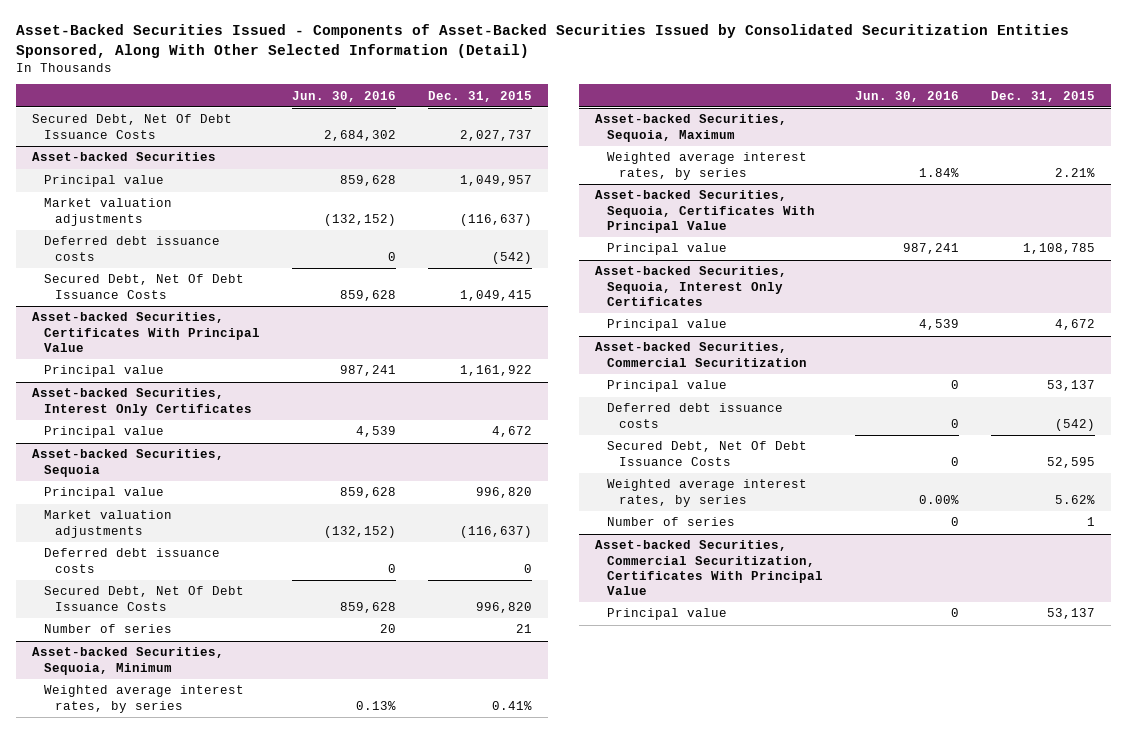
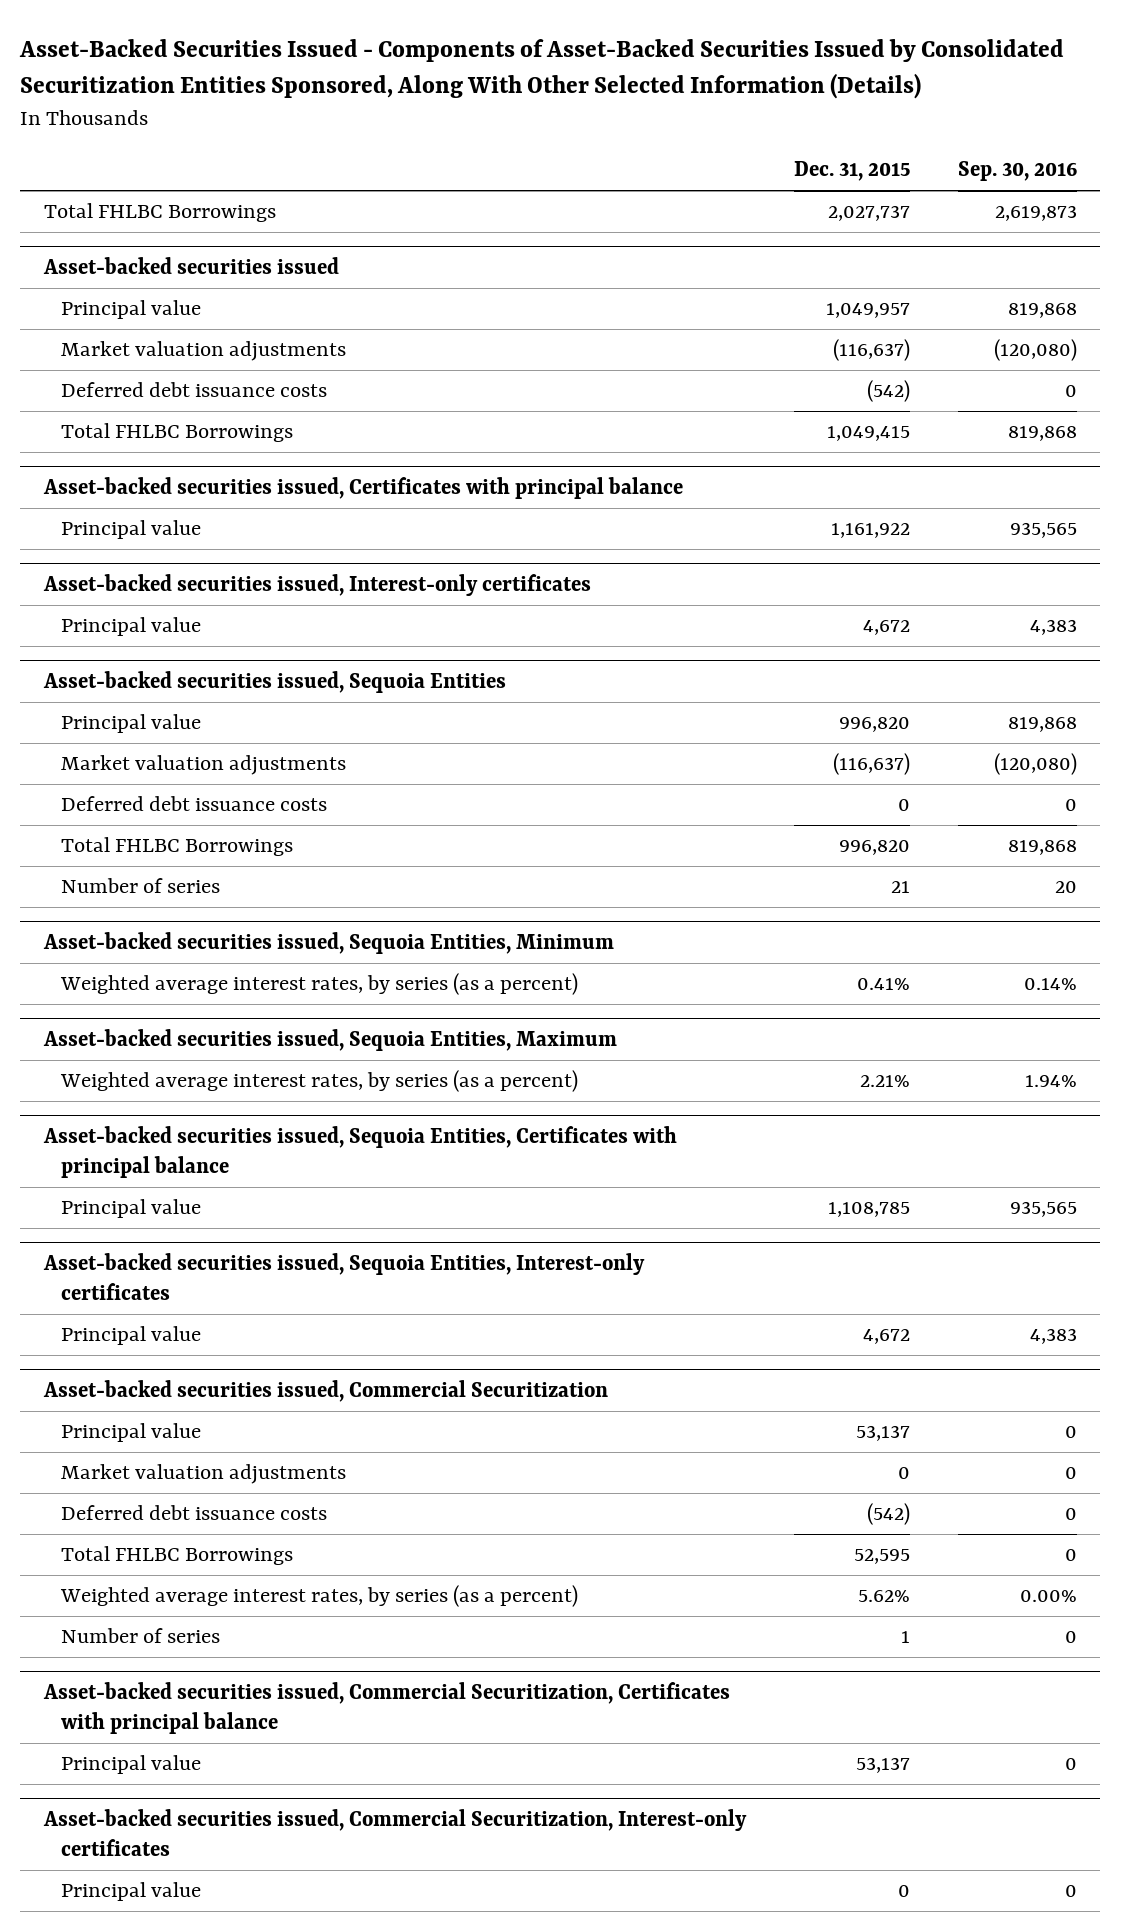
- Asset-Backed Securities Issued - Components of Asset-Backed Securities Issued by Consolidated Securitization Entities Sponsored, Along With Other Selected Information (Detail)
+ Asset-Backed Securities Issued - Components of Asset-Backed Securities Issued by Consolidated Securitization Entities Sponsored, Along With Other Selected Information (Details)
- | Jun. 30, 2016 | Dec. 31, 2015
+ | Dec. 31, 2015 | Sep. 30, 2016
- Secured Debt, Net Of Debt Issuance Costs | 2,684,302 | 2,027,737
- Asset-backed Securities
+ Total FHLBC Borrowings | 2,027,737 | 2,619,873
+ Asset-backed securities issued
- Secured Debt, Net Of Debt Issuance Costs | 859,628 | 1,049,415
- Asset-backed Securities, Certificates With Principal Value
+ Total FHLBC Borrowings | 1,049,415 | 819,868
+ Asset-backed securities issued, Certificates with principal balance
- Asset-backed Securities, Interest Only Certificates
+ Asset-backed securities issued, Interest-only certificates
- Asset-backed Securities, Sequoia
+ Asset-backed securities issued, Sequoia Entities
- Secured Debt, Net Of Debt Issuance Costs | 859,628 | 996,820
+ Total FHLBC Borrowings | 996,820 | 819,868
- Asset-backed Securities, Sequoia, Minimum
- Weighted average interest rates, by series | 0.13% | 0.41%
- Asset-backed Securities, Sequoia, Maximum
- Weighted average interest rates, by series | 1.84% | 2.21%
- Asset-backed Securities, Sequoia, Certificates With Principal Value
+ Asset-backed securities issued, Sequoia Entities, Minimum
+ Weighted average interest rates, by series (as a percent) | 0.41% | 0.14%
+ Asset-backed securities issued, Sequoia Entities, Maximum
+ Weighted average interest rates, by series (as a percent) | 2.21% | 1.94%
+ Asset-backed securities issued, Sequoia Entities, Certificates with principal balance
- Asset-backed Securities, Sequoia, Interest Only Certificates
+ Asset-backed securities issued, Sequoia Entities, Interest-only certificates
- Asset-backed Securities, Commercial Securitization
+ Asset-backed securities issued, Commercial Securitization
+ Market valuation adjustments | 0 | 0
- Secured Debt, Net Of Debt Issuance Costs | 0 | 52,595
- Weighted average interest rates, by series | 0.00% | 5.62%
+ Total FHLBC Borrowings | 52,595 | 0
+ Weighted average interest rates, by series (as a percent) | 5.62% | 0.00%
- Asset-backed Securities, Commercial Securitization, Certificates With Principal Value
+ Asset-backed securities issued, Commercial Securitization, Certificates with principal balance
+ Asset-backed securities issued, Commercial Securitization, Interest-only certificates
+ Principal value | 0 | 0

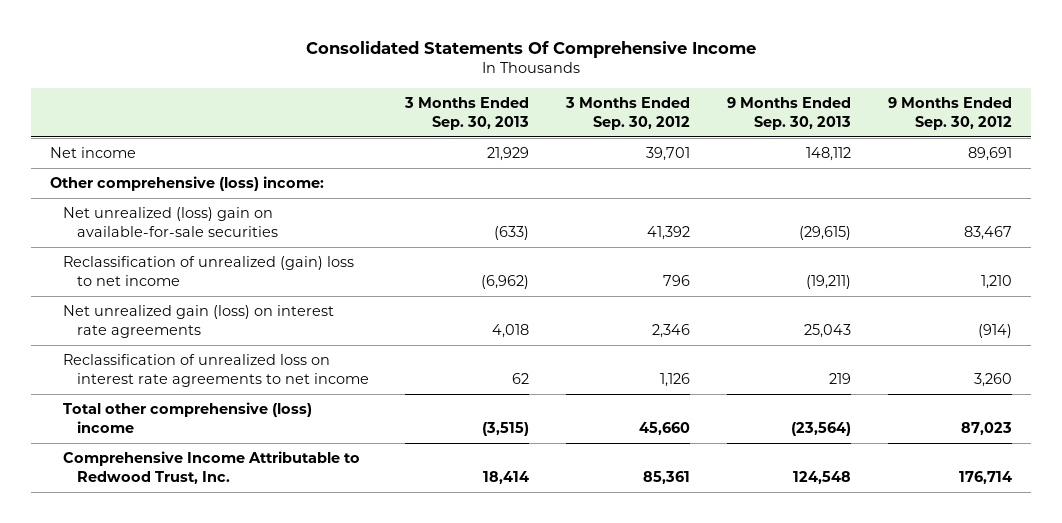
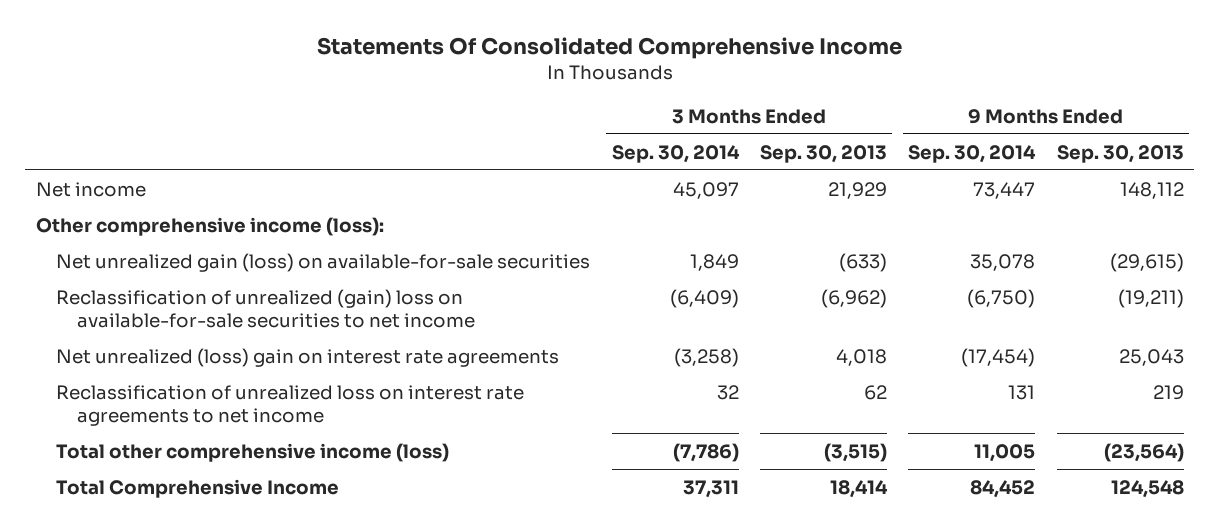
- Consolidated Statements Of Comprehensive Income
+ Statements Of Consolidated Comprehensive Income
- | 3 Months Ended Sep. 30, 2013 | 3 Months Ended Sep. 30, 2012 | 9 Months Ended Sep. 30, 2013 | 9 Months Ended Sep. 30, 2012
+ | 3 Months Ended Sep. 30, 2014 | 3 Months Ended Sep. 30, 2013 | 9 Months Ended Sep. 30, 2014 | 9 Months Ended Sep. 30, 2013
- Other comprehensive (loss) income:
- Net unrealized (loss) gain on available-for-sale securities | (633) | 41,392 | (29,615) | 83,467
- Reclassification of unrealized (gain) loss to net income | (6,962) | 796 | (19,211) | 1,210
- Net unrealized gain (loss) on interest rate agreements | 4,018 | 2,346 | 25,043 | (914)
+ Other comprehensive income (loss):
+ Net unrealized gain (loss) on available-for-sale securities | 1,849 | (633) | 35,078 | (29,615)
+ Reclassification of unrealized (gain) loss on available-for-sale securities to net income | (6,409) | (6,962) | (6,750) | (19,211)
+ Net unrealized (loss) gain on interest rate agreements | (3,258) | 4,018 | (17,454) | 25,043
- Total other comprehensive (loss) income | (3,515) | 45,660 | (23,564) | 87,023
- Comprehensive Income Attributable to Redwood Trust, Inc. | 18,414 | 85,361 | 124,548 | 176,714
+ Total other comprehensive income (loss) | (7,786) | (3,515) | 11,005 | (23,564)
+ Total Comprehensive Income | 37,311 | 18,414 | 84,452 | 124,548

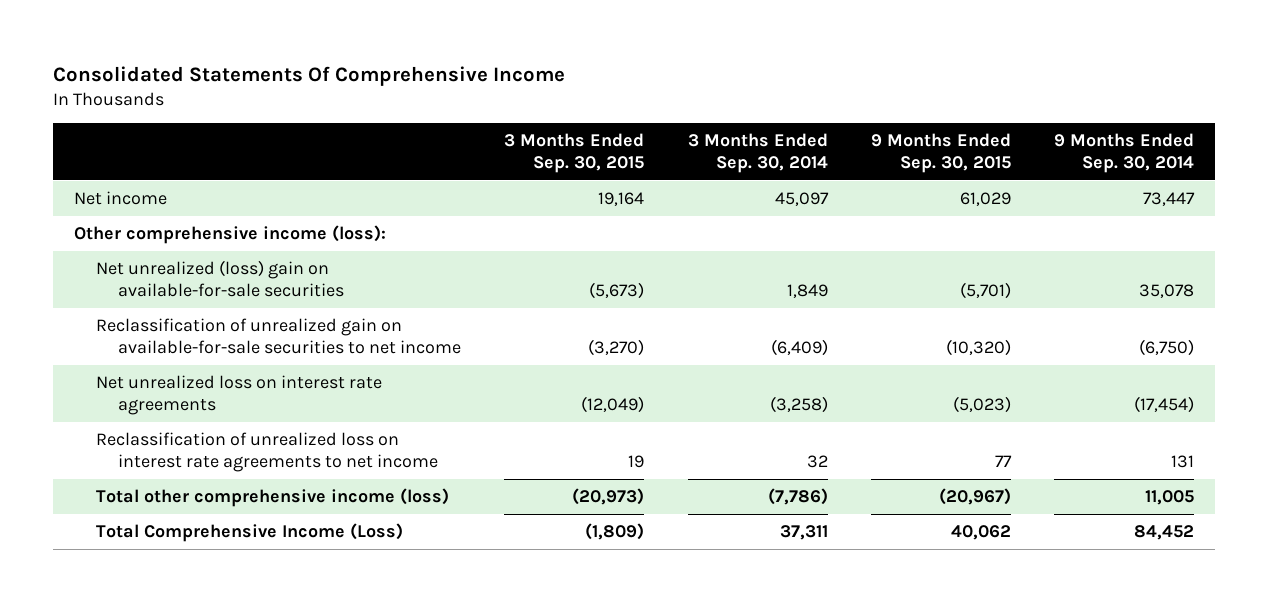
- Statements Of Consolidated Comprehensive Income
+ Consolidated Statements Of Comprehensive Income
- | 3 Months Ended Sep. 30, 2014 | 3 Months Ended Sep. 30, 2013 | 9 Months Ended Sep. 30, 2014 | 9 Months Ended Sep. 30, 2013
+ | 3 Months Ended Sep. 30, 2015 | 3 Months Ended Sep. 30, 2014 | 9 Months Ended Sep. 30, 2015 | 9 Months Ended Sep. 30, 2014
- Net unrealized gain (loss) on available-for-sale securities | 1,849 | (633) | 35,078 | (29,615)
- Reclassification of unrealized (gain) loss on available-for-sale securities to net income | (6,409) | (6,962) | (6,750) | (19,211)
- Net unrealized (loss) gain on interest rate agreements | (3,258) | 4,018 | (17,454) | 25,043
+ Net unrealized (loss) gain on available-for-sale securities | (5,673) | 1,849 | (5,701) | 35,078
+ Reclassification of unrealized gain on available-for-sale securities to net income | (3,270) | (6,409) | (10,320) | (6,750)
+ Net unrealized loss on interest rate agreements | (12,049) | (3,258) | (5,023) | (17,454)
- Total Comprehensive Income | 37,311 | 18,414 | 84,452 | 124,548
+ Total Comprehensive Income (Loss) | (1,809) | 37,311 | 40,062 | 84,452

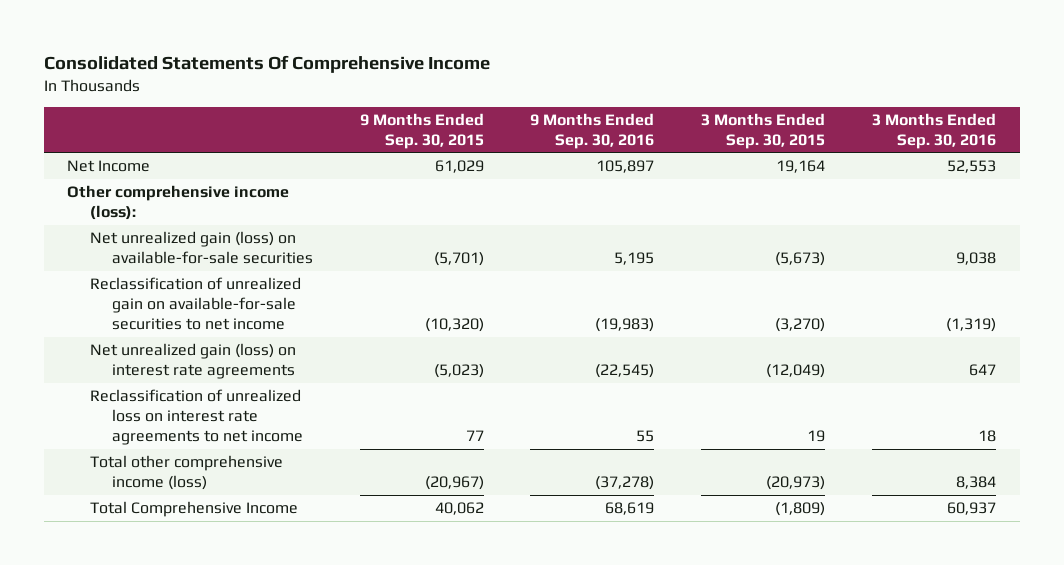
- | 3 Months Ended Sep. 30, 2015 | 3 Months Ended Sep. 30, 2014 | 9 Months Ended Sep. 30, 2015 | 9 Months Ended Sep. 30, 2014
+ | 9 Months Ended Sep. 30, 2015 | 9 Months Ended Sep. 30, 2016 | 3 Months Ended Sep. 30, 2015 | 3 Months Ended Sep. 30, 2016
- Net income | 19,164 | 45,097 | 61,029 | 73,447
+ Net Income | 61,029 | 105,897 | 19,164 | 52,553
- Net unrealized (loss) gain on available-for-sale securities | (5,673) | 1,849 | (5,701) | 35,078
+ Net unrealized gain (loss) on available-for-sale securities | (5,701) | 5,195 | (5,673) | 9,038
- Net unrealized loss on interest rate agreements | (12,049) | (3,258) | (5,023) | (17,454)
+ Net unrealized gain (loss) on interest rate agreements | (5,023) | (22,545) | (12,049) | 647
- Total Comprehensive Income (Loss) | (1,809) | 37,311 | 40,062 | 84,452
+ Total Comprehensive Income | 40,062 | 68,619 | (1,809) | 60,937

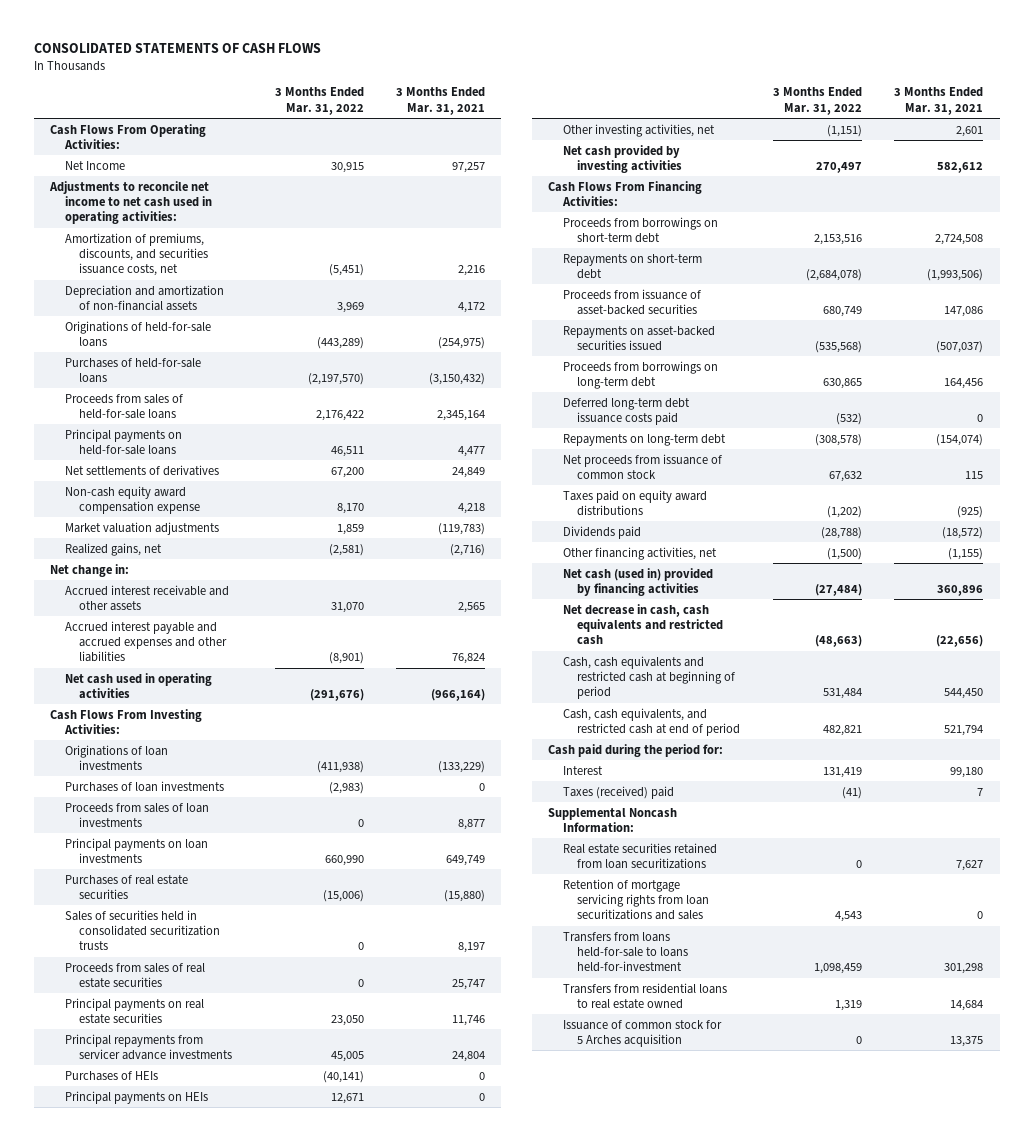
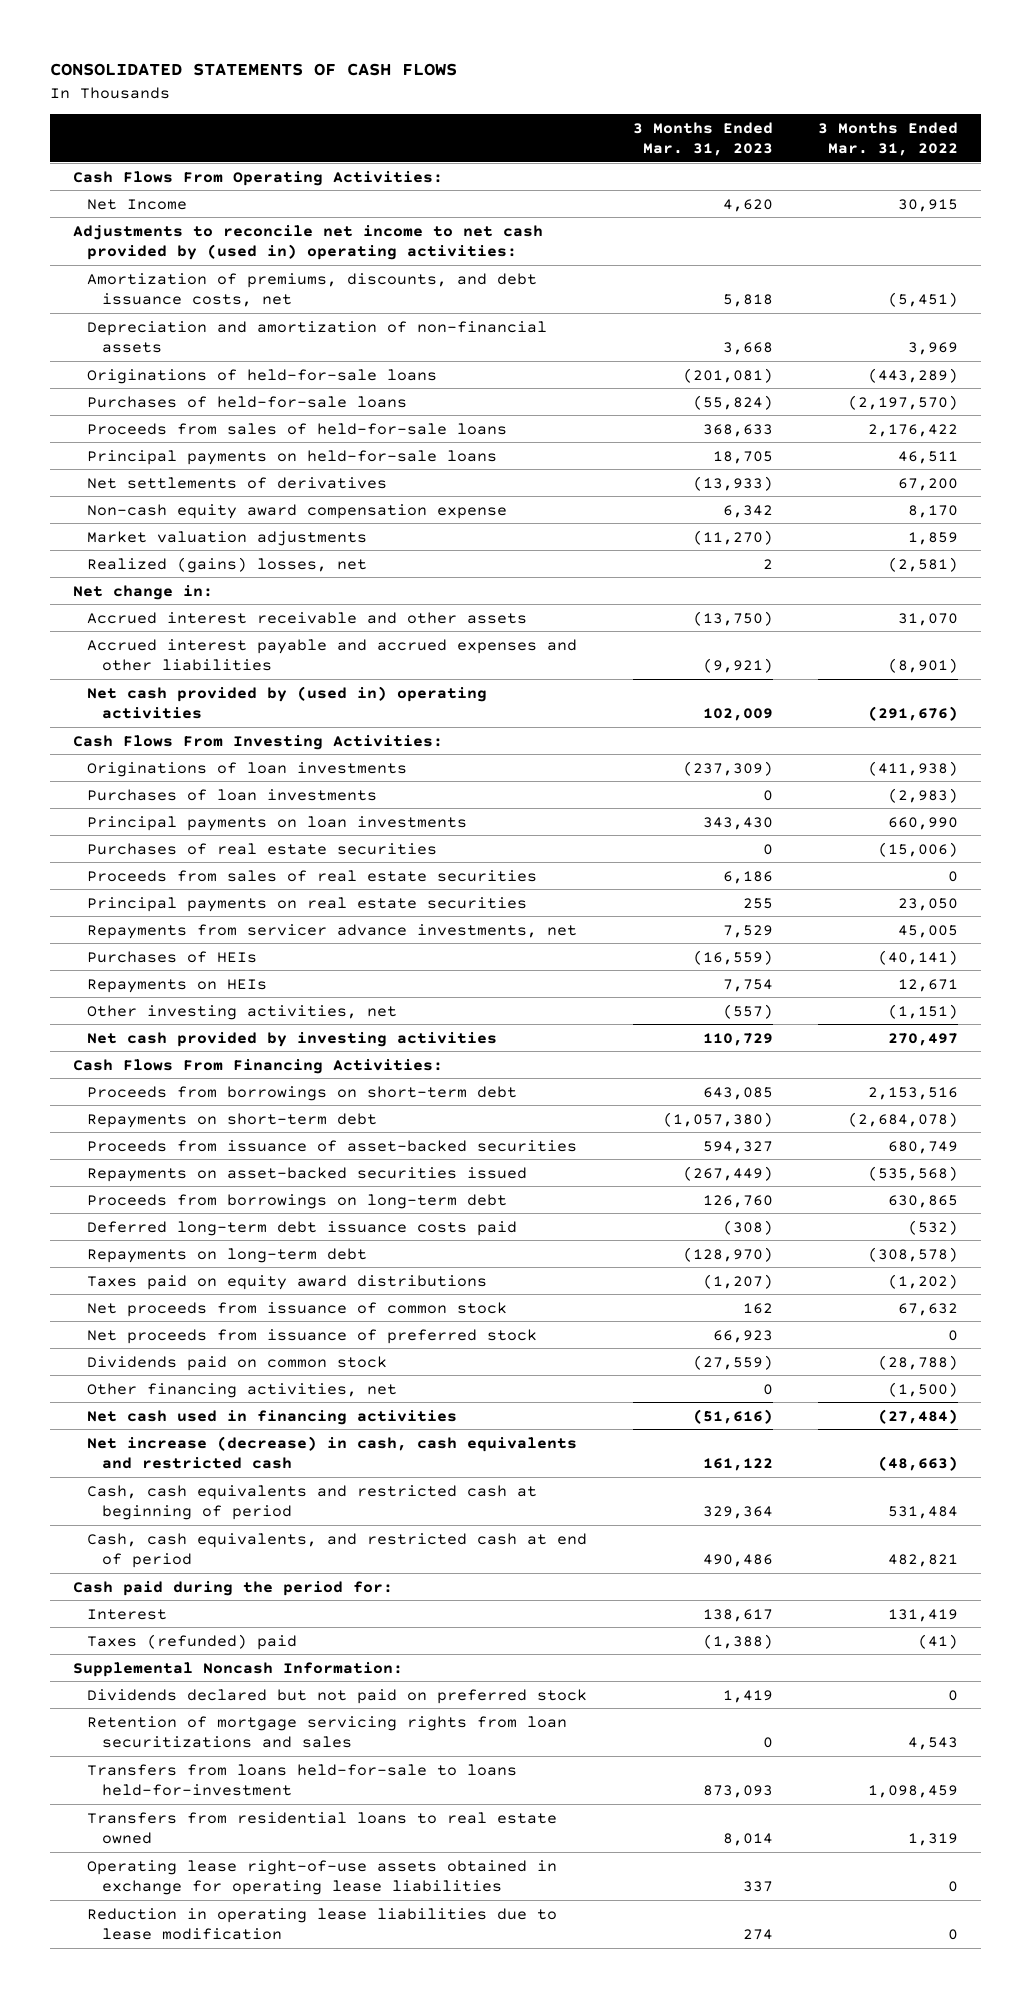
- | 3 Months Ended Mar. 31, 2022 | 3 Months Ended Mar. 31, 2021
+ | 3 Months Ended Mar. 31, 2023 | 3 Months Ended Mar. 31, 2022
- Adjustments to reconcile net income to net cash used in operating activities:
- Amortization of premiums, discounts, and securities issuance costs, net | (5,451) | 2,216
+ Adjustments to reconcile net income to net cash provided by (used in) operating activities:
+ Amortization of premiums, discounts, and debt issuance costs, net | 5,818 | (5,451)
- Realized gains, net | (2,581) | (2,716)
+ Realized (gains) losses, net | 2 | (2,581)
- Net cash used in operating activities | (291,676) | (966,164)
+ Net cash provided by (used in) operating activities | 102,009 | (291,676)
- Proceeds from sales of loan investments | 0 | 8,877
- Sales of securities held in consolidated securitization trusts | 0 | 8,197
- Principal repayments from servicer advance investments | 45,005 | 24,804
+ Repayments from servicer advance investments, net | 7,529 | 45,005
- Principal payments on HEIs | 12,671 | 0
+ Repayments on HEIs | 7,754 | 12,671
- Dividends paid | (28,788) | (18,572)
moved down: Net proceeds from issuance of common stock | 162 | 67,632
+ Net proceeds from issuance of preferred stock | 66,923 | 0
+ Dividends paid on common stock | (27,559) | (28,788)
- Net cash (used in) provided by financing activities | (27,484) | 360,896
- Net decrease in cash, cash equivalents and restricted cash | (48,663) | (22,656)
+ Net cash used in financing activities | (51,616) | (27,484)
+ Net increase (decrease) in cash, cash equivalents and restricted cash | 161,122 | (48,663)
- Taxes (received) paid | (41) | 7
+ Taxes (refunded) paid | (1,388) | (41)
- Real estate securities retained from loan securitizations | 0 | 7,627
+ Dividends declared but not paid on preferred stock | 1,419 | 0
- Issuance of common stock for 5 Arches acquisition | 0 | 13,375
+ Operating lease right-of-use assets obtained in exchange for operating lease liabilities | 337 | 0
+ Reduction in operating lease liabilities due to lease modification | 274 | 0

